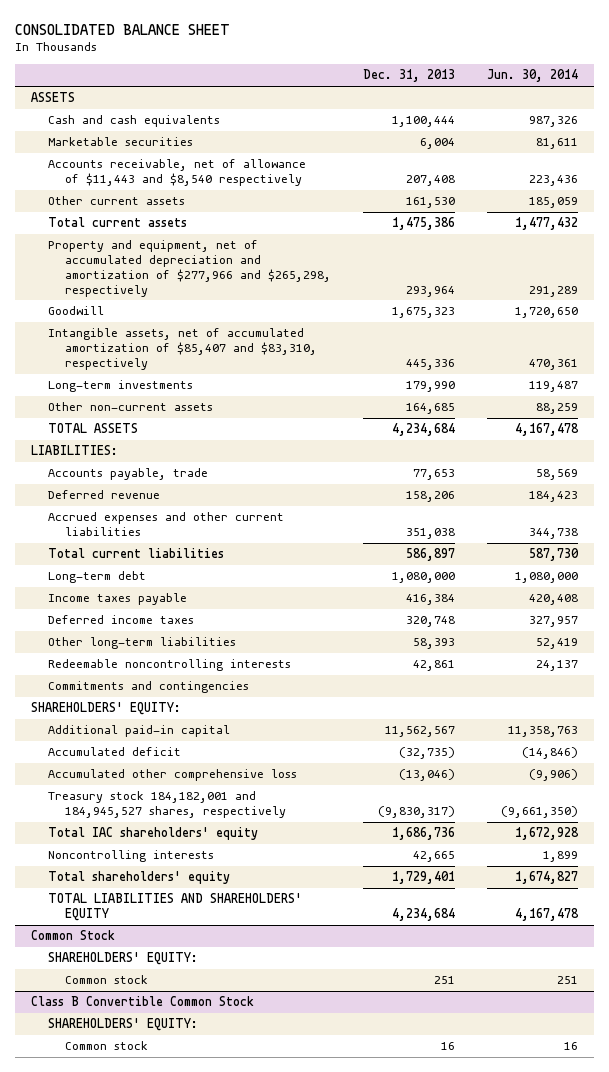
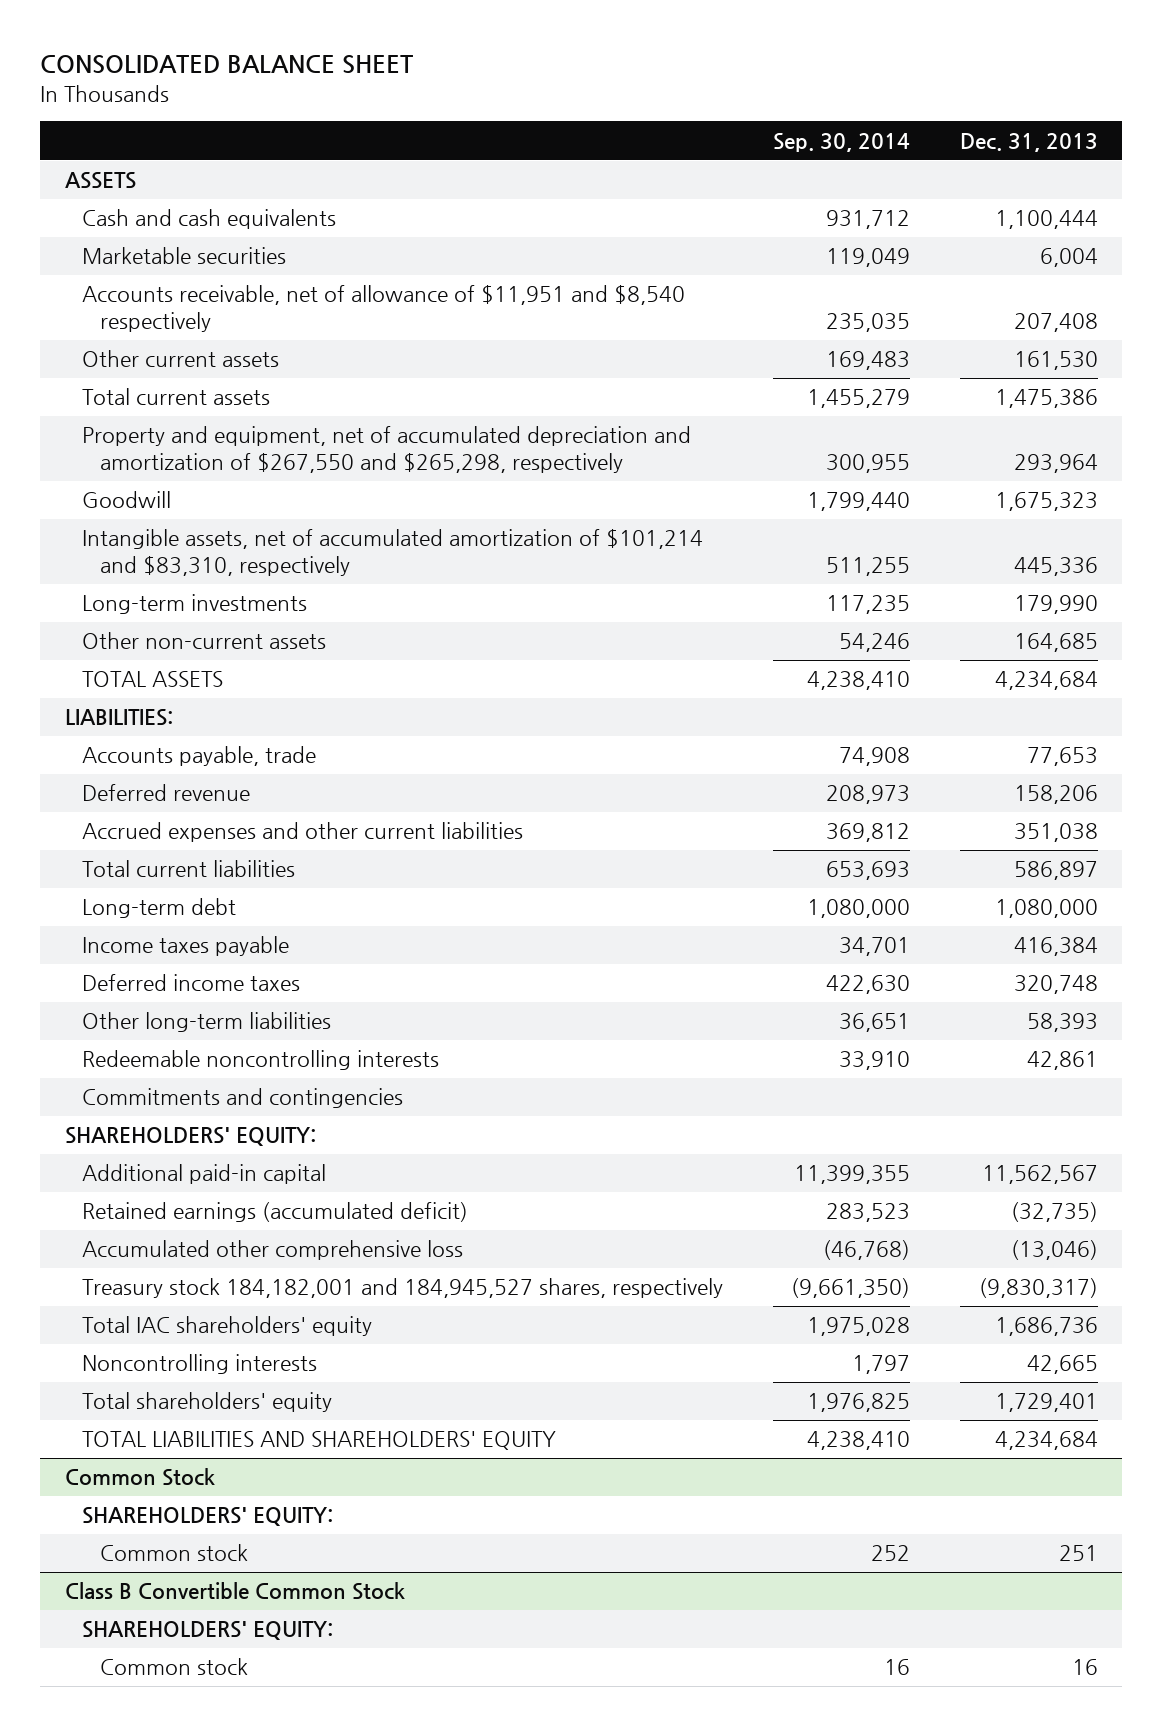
- | Dec. 31, 2013 | Jun. 30, 2014
+ | Sep. 30, 2014 | Dec. 31, 2013
- Accounts receivable, net of allowance of $11,443 and $8,540 respectively | 207,408 | 223,436
+ Accounts receivable, net of allowance of $11,951 and $8,540 respectively | 235,035 | 207,408
- Property and equipment, net of accumulated depreciation and amortization of $277,966 and $265,298, respectively | 293,964 | 291,289
+ Property and equipment, net of accumulated depreciation and amortization of $267,550 and $265,298, respectively | 300,955 | 293,964
- Intangible assets, net of accumulated amortization of $85,407 and $83,310, respectively | 445,336 | 470,361
+ Intangible assets, net of accumulated amortization of $101,214 and $83,310, respectively | 511,255 | 445,336
- Accumulated deficit | (32,735) | (14,846)
+ Retained earnings (accumulated deficit) | 283,523 | (32,735)

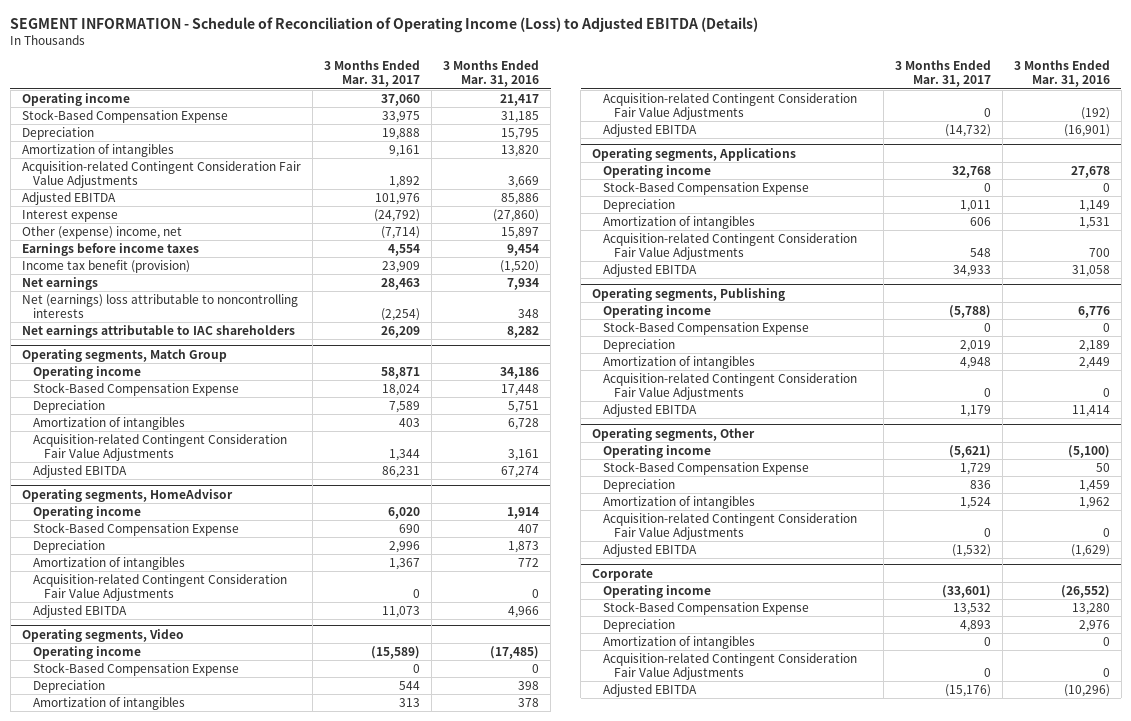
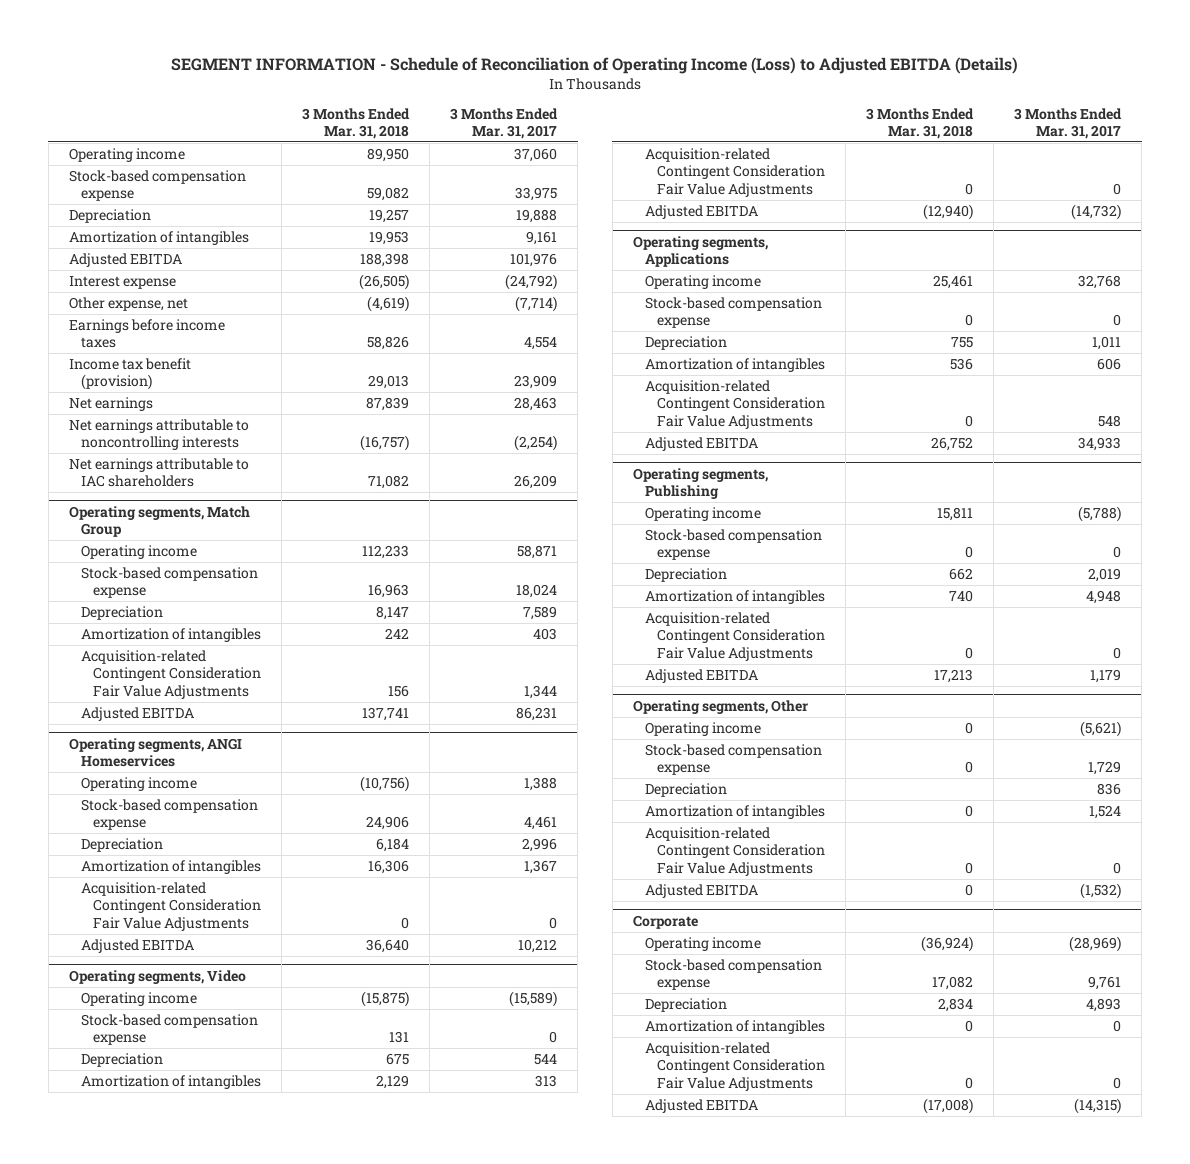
- | 3 Months Ended Mar. 31, 2017 | 3 Months Ended Mar. 31, 2016
+ | 3 Months Ended Mar. 31, 2018 | 3 Months Ended Mar. 31, 2017
- Stock-Based Compensation Expense | 33,975 | 31,185
+ Stock-based compensation expense | 59,082 | 33,975
- Acquisition-related Contingent Consideration Fair Value Adjustments | 1,892 | 3,669
- Other (expense) income, net | (7,714) | 15,897
+ Other expense, net | (4,619) | (7,714)
- Net (earnings) loss attributable to noncontrolling interests | (2,254) | 348
+ Net earnings attributable to noncontrolling interests | (16,757) | (2,254)
@ Operating segments, Match Group
- Stock-Based Compensation Expense | 18,024 | 17,448
+ Stock-based compensation expense | 16,963 | 18,024
- Operating segments, HomeAdvisor
- Operating income | 6,020 | 1,914
- Stock-Based Compensation Expense | 690 | 407
+ Operating segments, ANGI Homeservices
+ Operating income | (10,756) | 1,388
+ Stock-based compensation expense | 24,906 | 4,461
- Adjusted EBITDA | 11,073 | 4,966
+ Adjusted EBITDA | 36,640 | 10,212
@ Operating segments, Video
- Stock-Based Compensation Expense | 0 | 0
+ Stock-based compensation expense | 131 | 0
@ Operating segments, Applications
- Stock-Based Compensation Expense | 0 | 0
+ Stock-based compensation expense | 0 | 0
@ Operating segments, Publishing
- Stock-Based Compensation Expense | 0 | 0
+ Stock-based compensation expense | 0 | 0
@ Operating segments, Other
- Stock-Based Compensation Expense | 1,729 | 50
+ Stock-based compensation expense | 0 | 1,729
@ Corporate
- Operating income | (33,601) | (26,552)
- Stock-Based Compensation Expense | 13,532 | 13,280
+ Operating income | (36,924) | (28,969)
+ Stock-based compensation expense | 17,082 | 9,761
- Adjusted EBITDA | (15,176) | (10,296)
+ Adjusted EBITDA | (17,008) | (14,315)

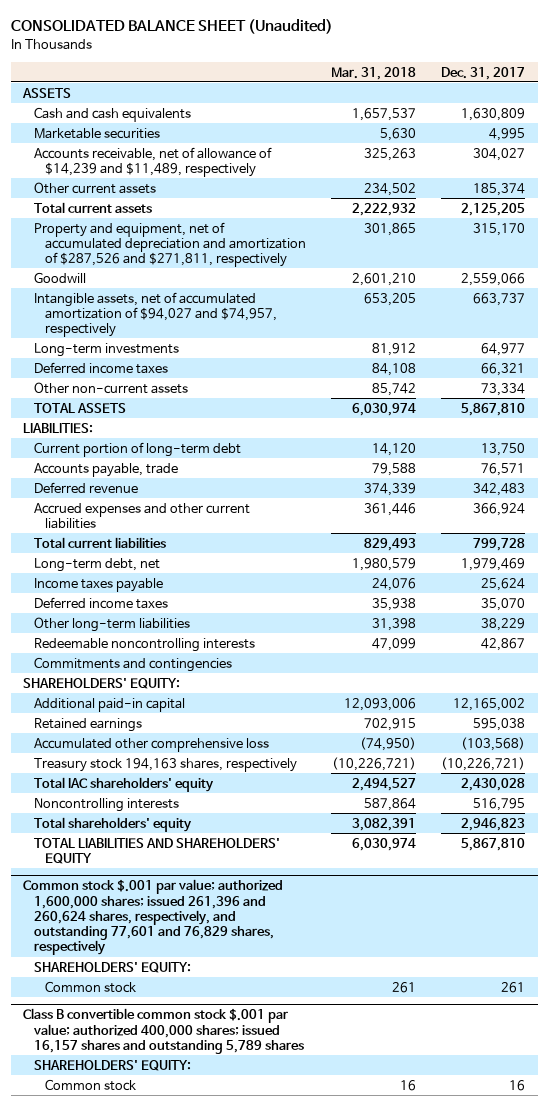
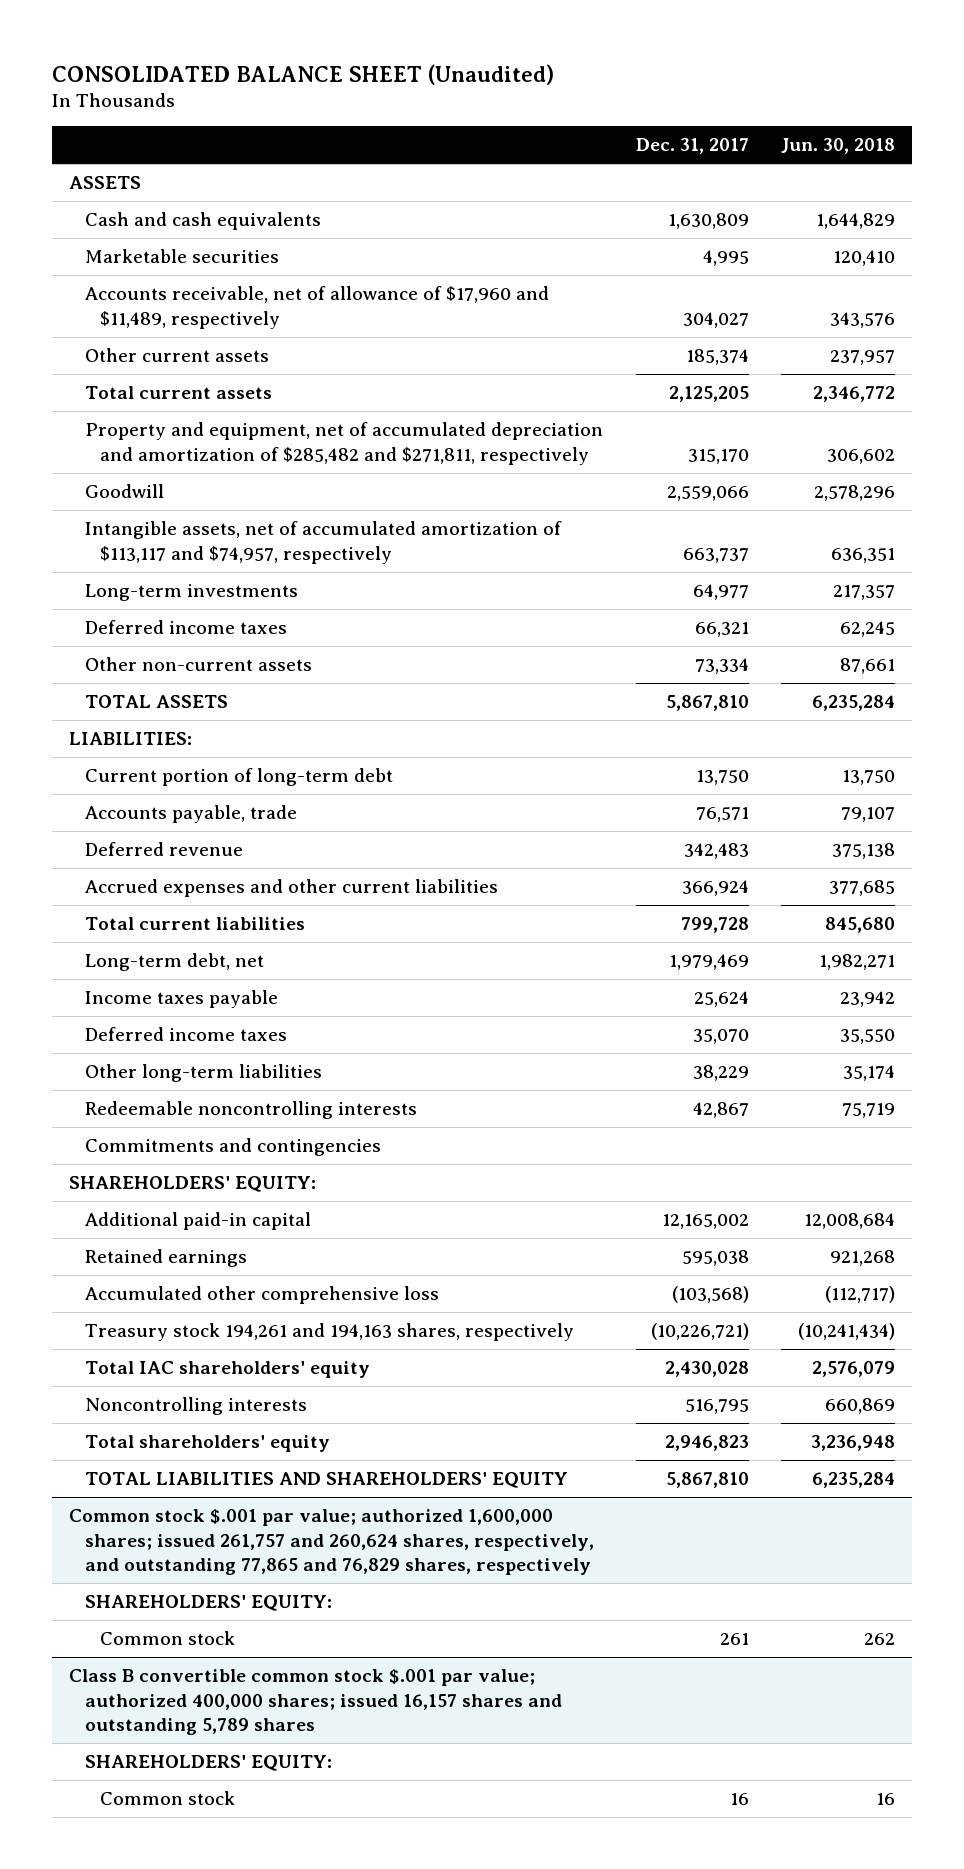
- | Mar. 31, 2018 | Dec. 31, 2017
+ | Dec. 31, 2017 | Jun. 30, 2018
- Accounts receivable, net of allowance of $14,239 and $11,489, respectively | 325,263 | 304,027
+ Accounts receivable, net of allowance of $17,960 and $11,489, respectively | 304,027 | 343,576
- Property and equipment, net of accumulated depreciation and amortization of $287,526 and $271,811, respectively | 301,865 | 315,170
+ Property and equipment, net of accumulated depreciation and amortization of $285,482 and $271,811, respectively | 315,170 | 306,602
- Intangible assets, net of accumulated amortization of $94,027 and $74,957, respectively | 653,205 | 663,737
+ Intangible assets, net of accumulated amortization of $113,117 and $74,957, respectively | 663,737 | 636,351
- Treasury stock 194,163 shares, respectively | (10,226,721) | (10,226,721)
+ Treasury stock 194,261 and 194,163 shares, respectively | (10,226,721) | (10,241,434)
- Common stock $.001 par value; authorized 1,600,000 shares; issued 261,396 and 260,624 shares, respectively, and outstanding 77,601 and 76,829 shares, respectively
+ Common stock $.001 par value; authorized 1,600,000 shares; issued 261,757 and 260,624 shares, respectively, and outstanding 77,865 and 76,829 shares, respectively

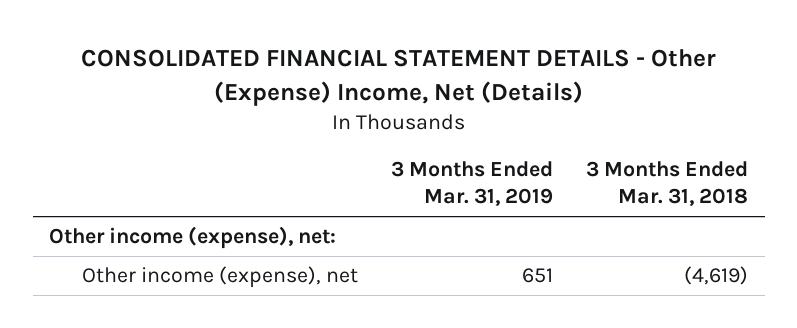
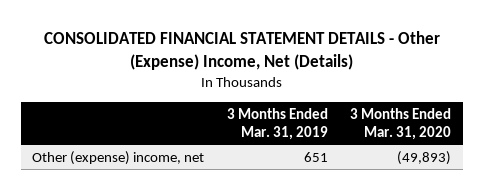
- | 3 Months Ended Mar. 31, 2019 | 3 Months Ended Mar. 31, 2018
+ | 3 Months Ended Mar. 31, 2019 | 3 Months Ended Mar. 31, 2020
- Other income (expense), net:
- Other income (expense), net | 651 | (4,619)
+ Other (expense) income, net | 651 | (49,893)

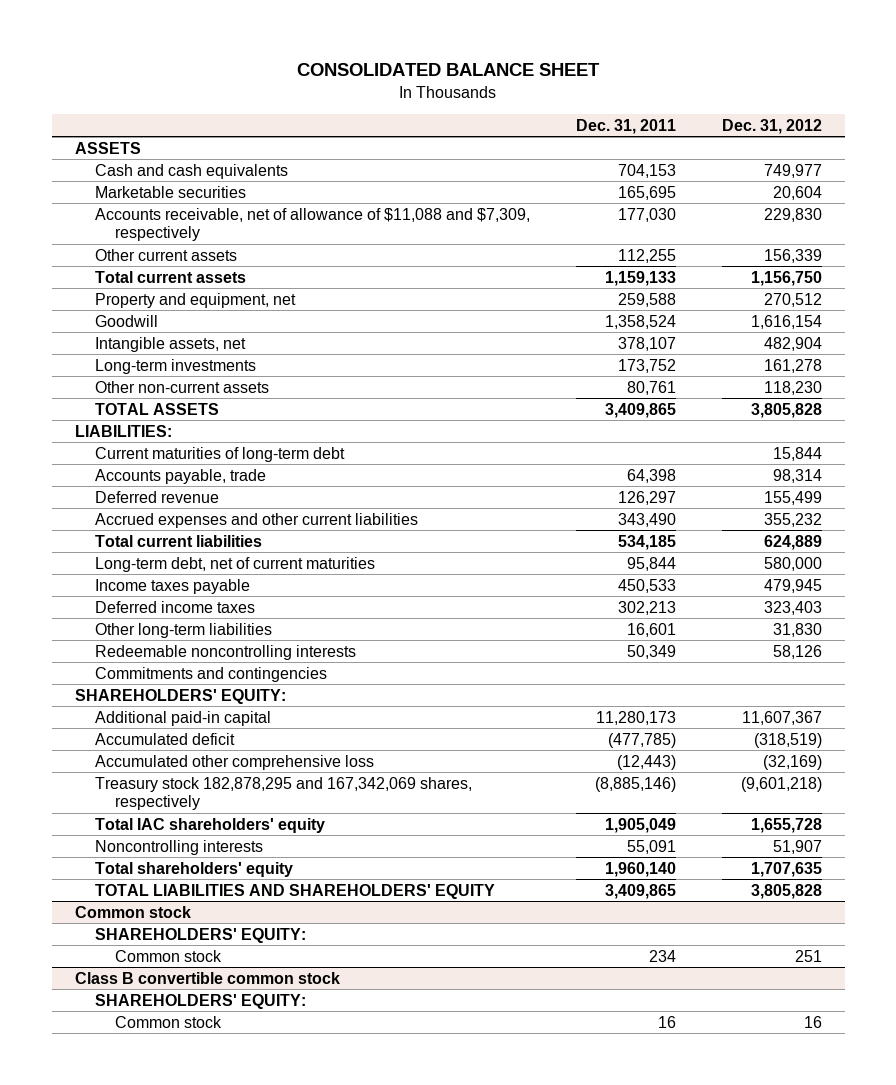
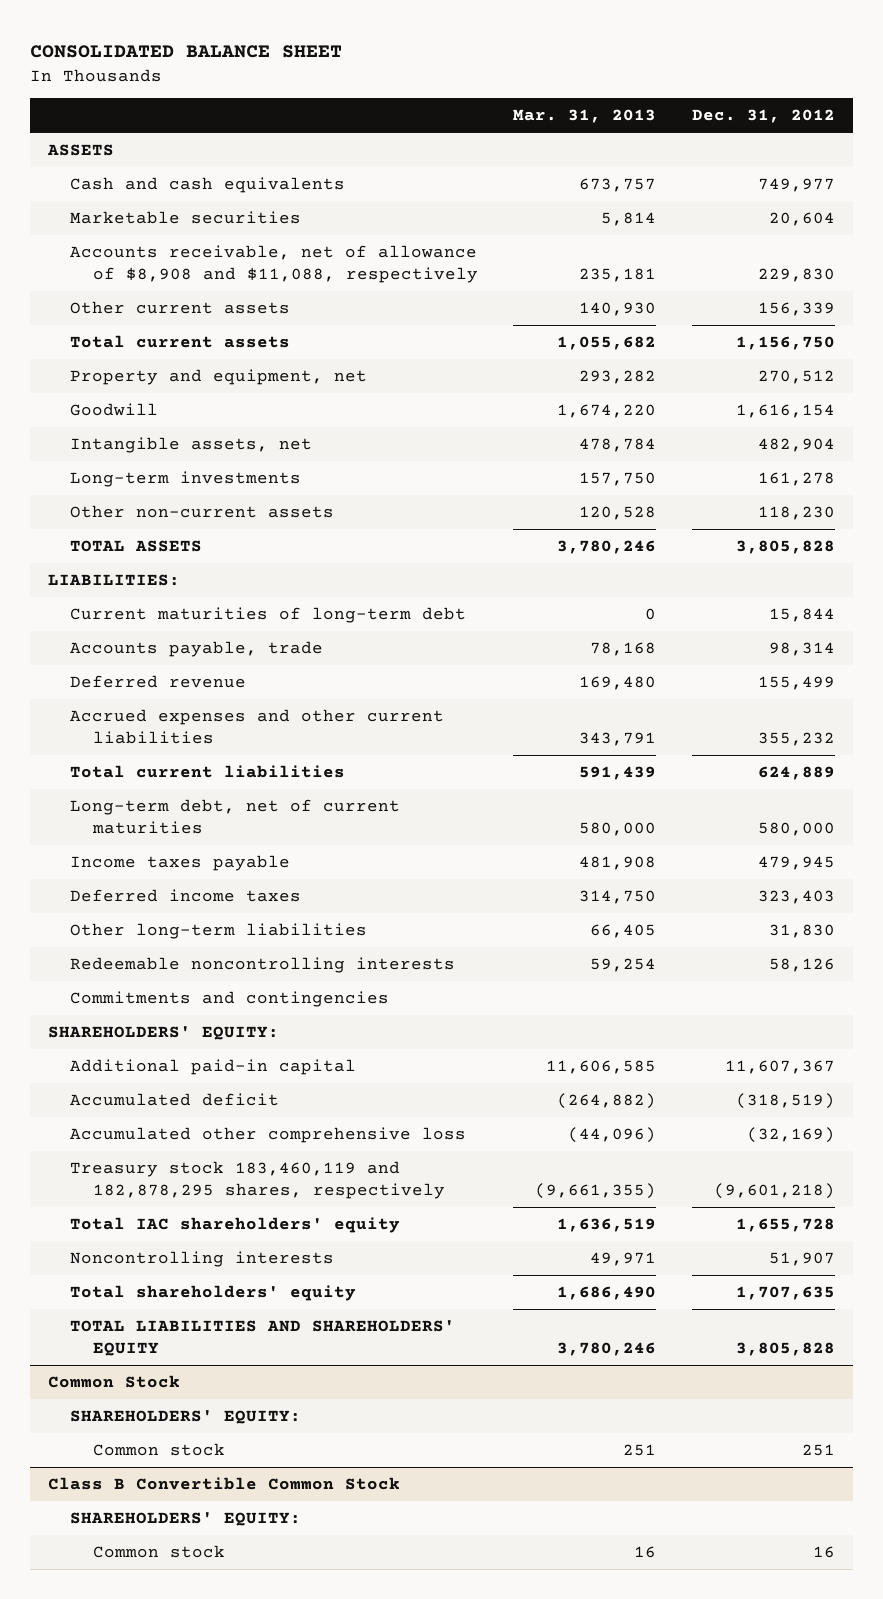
- | Dec. 31, 2011 | Dec. 31, 2012
+ | Mar. 31, 2013 | Dec. 31, 2012
- Accounts receivable, net of allowance of $11,088 and $7,309, respectively | 177,030 | 229,830
+ Accounts receivable, net of allowance of $8,908 and $11,088, respectively | 235,181 | 229,830
- Treasury stock 182,878,295 and 167,342,069 shares, respectively | (8,885,146) | (9,601,218)
+ Treasury stock 183,460,119 and 182,878,295 shares, respectively | (9,661,355) | (9,601,218)
- Common stock
+ Common Stock
- Class B convertible common stock
+ Class B Convertible Common Stock

